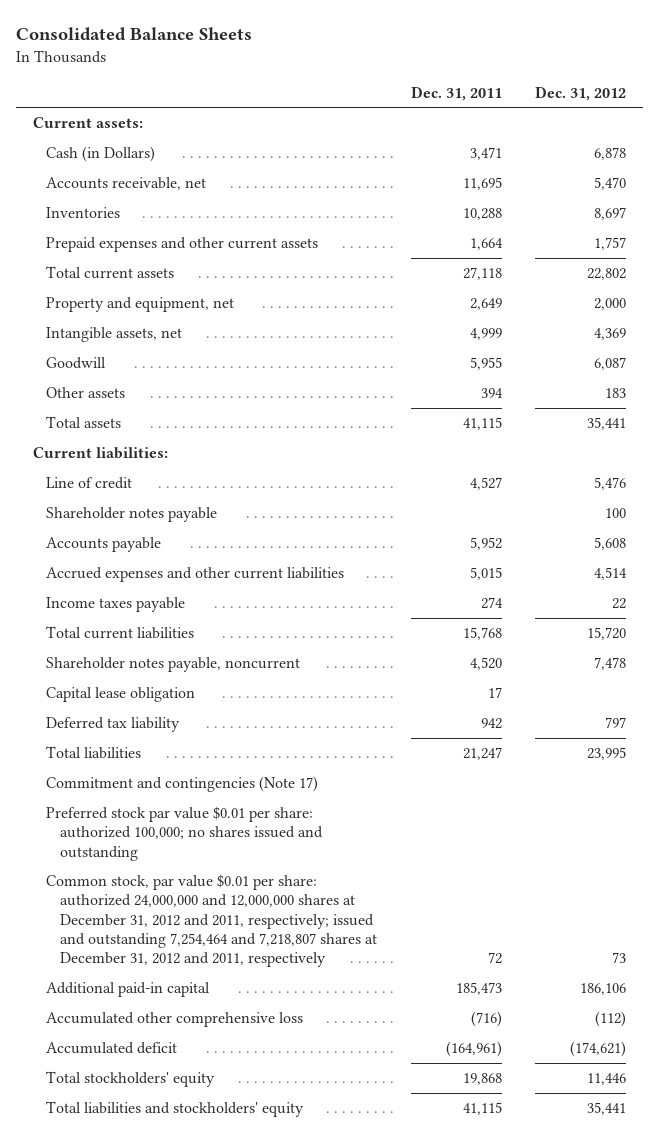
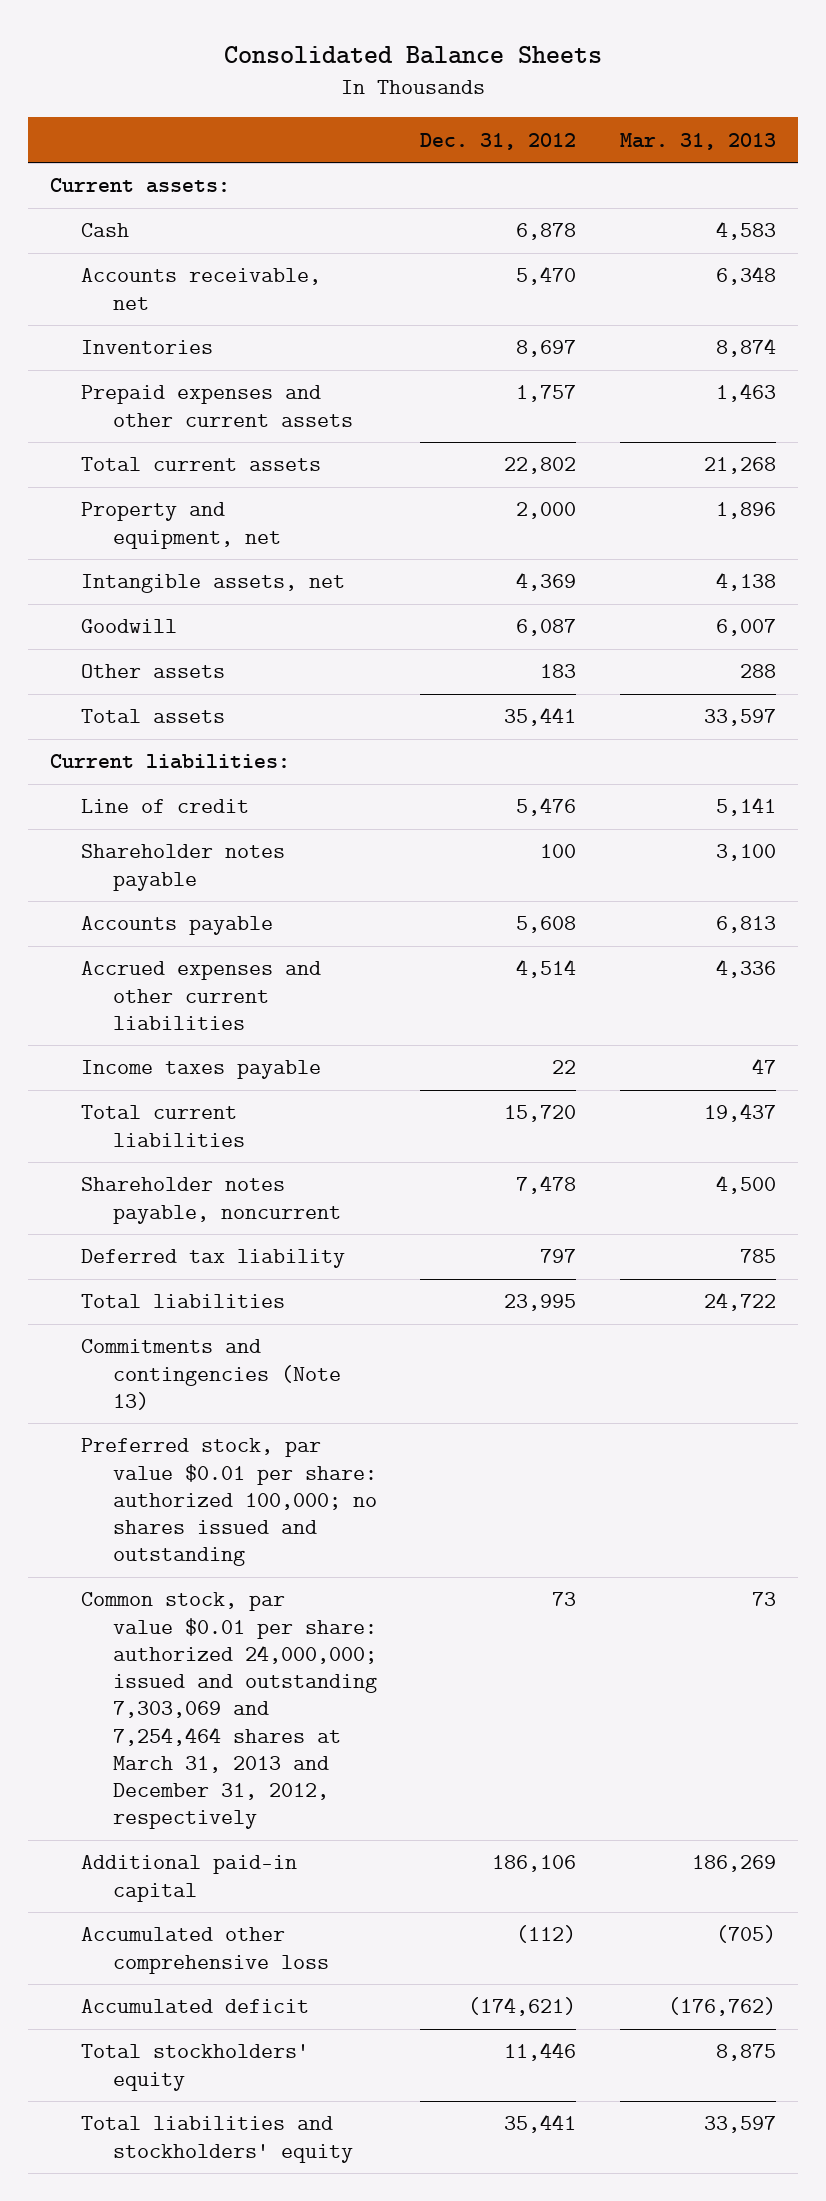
- | Dec. 31, 2011 | Dec. 31, 2012
+ | Dec. 31, 2012 | Mar. 31, 2013
- Cash (in Dollars) | 3,471 | 6,878
+ Cash | 6,878 | 4,583
- Capital lease obligation | 17 |
- Commitment and contingencies (Note 17)
- Preferred stock par value $0.01 per share: authorized 100,000; no shares issued and outstanding
- Common stock, par value $0.01 per share: authorized 24,000,000 and 12,000,000 shares at December 31, 2012 and 2011, respectively; issued and outstanding 7,254,464 and 7,218,807 shares at December 31, 2012 and 2011, respectively | 72 | 73
+ Commitments and contingencies (Note 13)
+ Preferred stock, par value $0.01 per share: authorized 100,000; no shares issued and outstanding
+ Common stock, par value $0.01 per share: authorized 24,000,000; issued and outstanding 7,303,069 and 7,254,464 shares at March 31, 2013 and December 31, 2012, respectively | 73 | 73

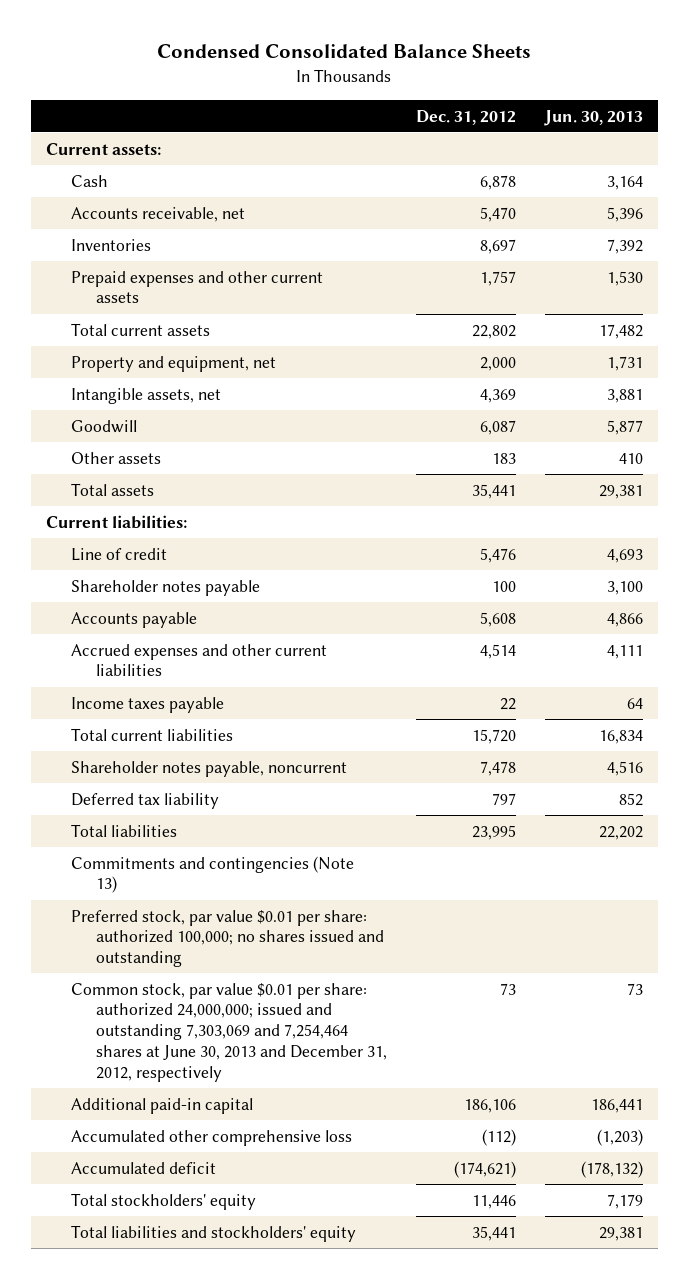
- Consolidated Balance Sheets
+ Condensed Consolidated Balance Sheets
- | Dec. 31, 2012 | Mar. 31, 2013
+ | Dec. 31, 2012 | Jun. 30, 2013
- Common stock, par value $0.01 per share: authorized 24,000,000; issued and outstanding 7,303,069 and 7,254,464 shares at March 31, 2013 and December 31, 2012, respectively | 73 | 73
+ Common stock, par value $0.01 per share: authorized 24,000,000; issued and outstanding 7,303,069 and 7,254,464 shares at June 30, 2013 and December 31, 2012, respectively | 73 | 73

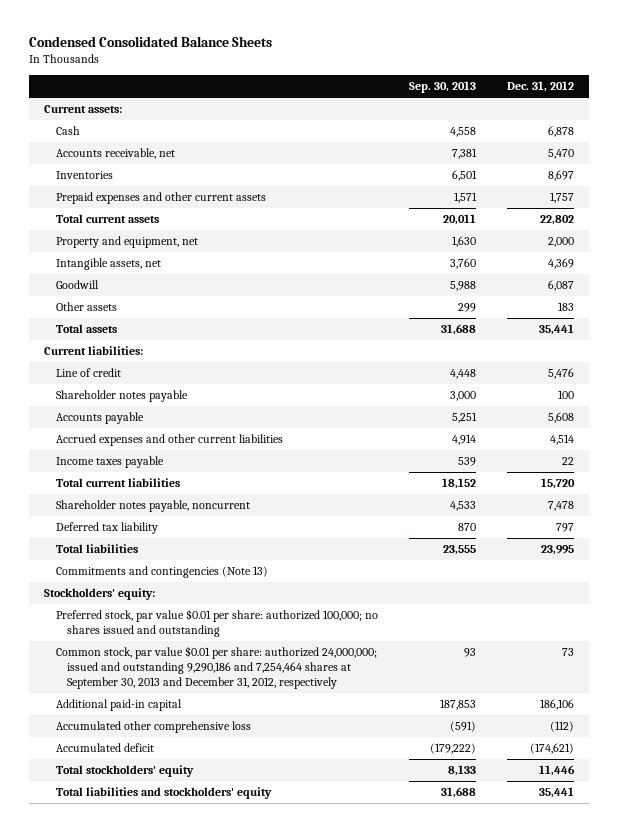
- | Dec. 31, 2012 | Jun. 30, 2013
+ | Sep. 30, 2013 | Dec. 31, 2012
+ Stockholders' equity:
- Common stock, par value $0.01 per share: authorized 24,000,000; issued and outstanding 7,303,069 and 7,254,464 shares at June 30, 2013 and December 31, 2012, respectively | 73 | 73
+ Common stock, par value $0.01 per share: authorized 24,000,000; issued and outstanding 9,290,186 and 7,254,464 shares at September 30, 2013 and December 31, 2012, respectively | 93 | 73

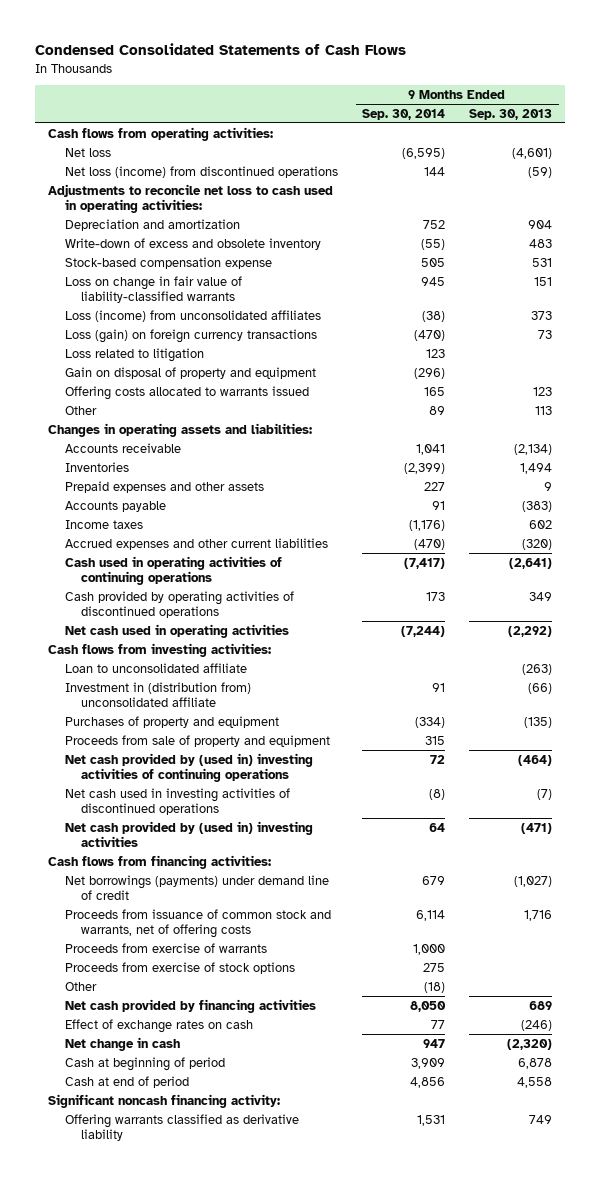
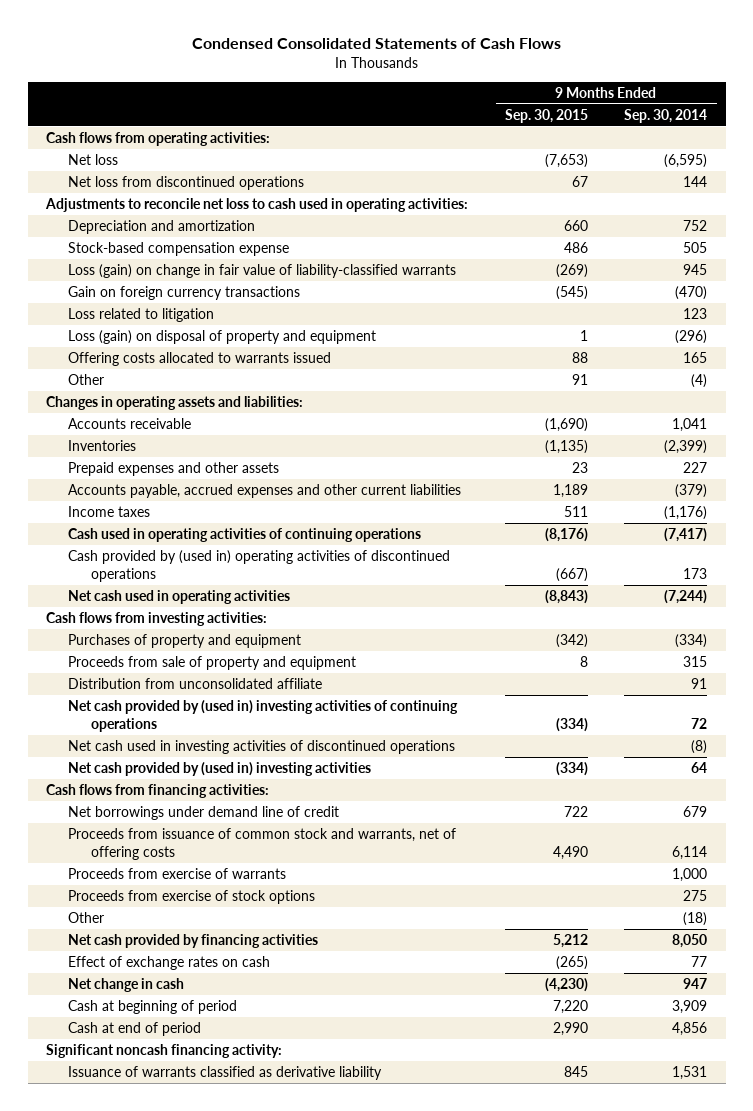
- | 9 Months Ended Sep. 30, 2014 | 9 Months Ended Sep. 30, 2013
+ | 9 Months Ended Sep. 30, 2015 | 9 Months Ended Sep. 30, 2014
- Net loss (income) from discontinued operations | 144 | (59)
+ Net loss from discontinued operations | 67 | 144
- Write-down of excess and obsolete inventory | (55) | 483
- Loss on change in fair value of liability-classified warrants | 945 | 151
- Loss (income) from unconsolidated affiliates | (38) | 373
- Loss (gain) on foreign currency transactions | (470) | 73
+ Loss (gain) on change in fair value of liability-classified warrants | (269) | 945
+ Gain on foreign currency transactions | (545) | (470)
- Gain on disposal of property and equipment | (296) |
+ Loss (gain) on disposal of property and equipment | 1 | (296)
- Other | 89 | 113
+ Other | 91 | (4)
- Accounts payable | 91 | (383)
+ Accounts payable, accrued expenses and other current liabilities | 1,189 | (379)
- Accrued expenses and other current liabilities | (470) | (320)
- Cash provided by operating activities of discontinued operations | 173 | 349
+ Cash provided by (used in) operating activities of discontinued operations | (667) | 173
- Loan to unconsolidated affiliate | | (263)
- Investment in (distribution from) unconsolidated affiliate | 91 | (66)
+ Distribution from unconsolidated affiliate | | 91
- Net borrowings (payments) under demand line of credit | 679 | (1,027)
+ Net borrowings under demand line of credit | 722 | 679
- Offering warrants classified as derivative liability | 1,531 | 749
+ Issuance of warrants classified as derivative liability | 845 | 1,531

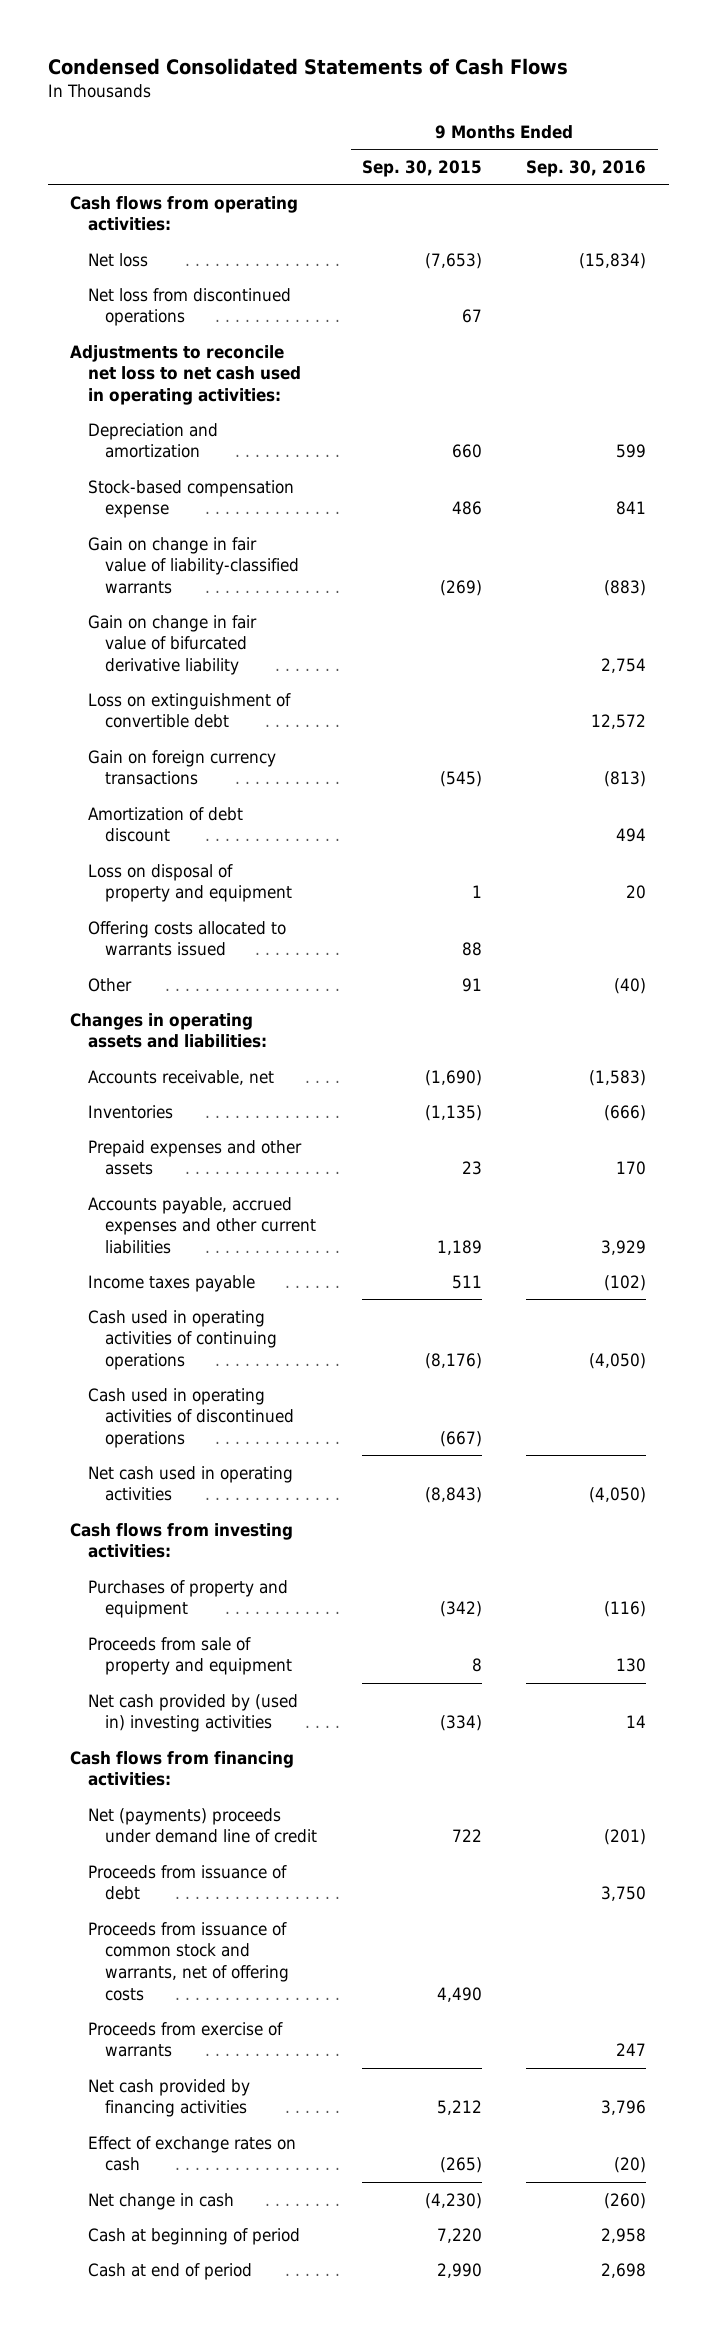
- | 9 Months Ended Sep. 30, 2015 | 9 Months Ended Sep. 30, 2014
+ | 9 Months Ended Sep. 30, 2015 | 9 Months Ended Sep. 30, 2016
- Adjustments to reconcile net loss to cash used in operating activities:
+ Adjustments to reconcile net loss to net cash used in operating activities:
- Loss (gain) on change in fair value of liability-classified warrants | (269) | 945
+ Gain on change in fair value of liability-classified warrants | (269) | (883)
+ Gain on change in fair value of bifurcated derivative liability | | 2,754
+ Loss on extinguishment of convertible debt | | 12,572
- Loss related to litigation | | 123
- Loss (gain) on disposal of property and equipment | 1 | (296)
+ Amortization of debt discount | | 494
+ Loss on disposal of property and equipment | 1 | 20
- Accounts receivable | (1,690) | 1,041
+ Accounts receivable, net | (1,690) | (1,583)
- Income taxes | 511 | (1,176)
+ Income taxes payable | 511 | (102)
- Cash provided by (used in) operating activities of discontinued operations | (667) | 173
+ Cash used in operating activities of discontinued operations | (667) |
- Distribution from unconsolidated affiliate | | 91
- Net cash provided by (used in) investing activities of continuing operations | (334) | 72
- Net cash used in investing activities of discontinued operations | | (8)
- Net borrowings under demand line of credit | 722 | 679
+ Net (payments) proceeds under demand line of credit | 722 | (201)
+ Proceeds from issuance of debt | | 3,750
- Proceeds from exercise of stock options | | 275
- Other | | (18)
- Significant noncash financing activity:
- Issuance of warrants classified as derivative liability | 845 | 1,531

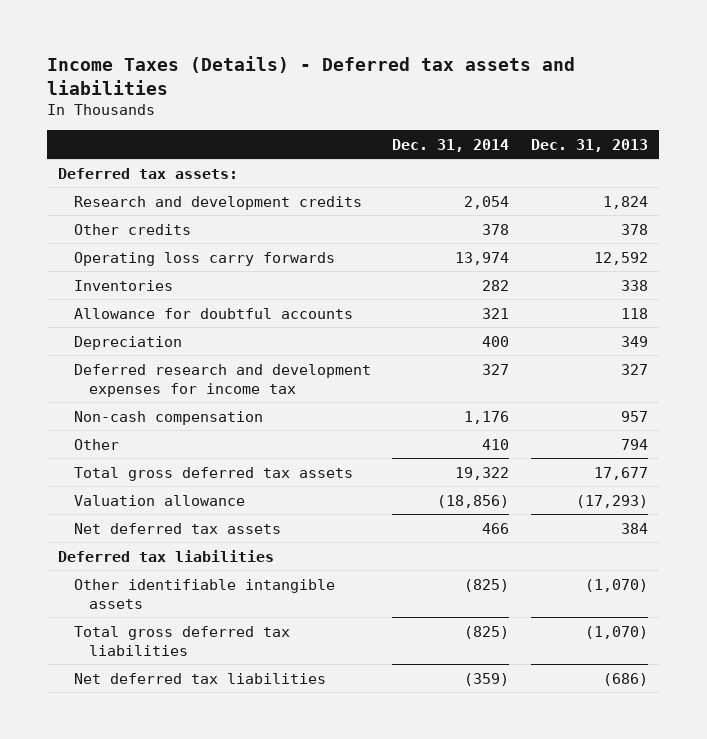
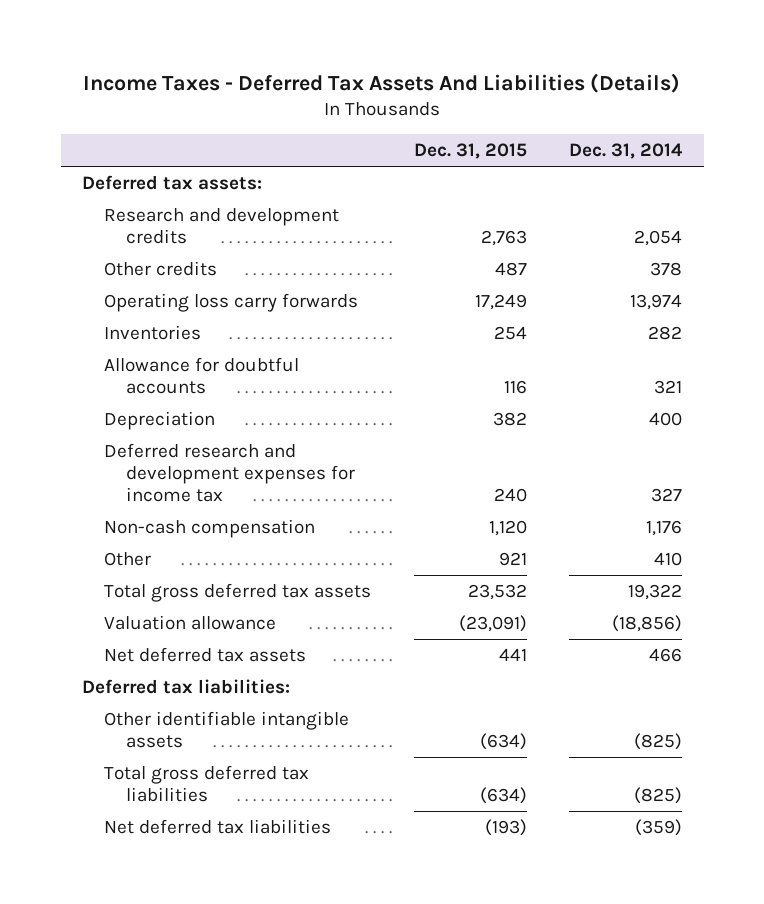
- Income Taxes (Details) - Deferred tax assets and liabilities
+ Income Taxes - Deferred Tax Assets And Liabilities (Details)
- | Dec. 31, 2014 | Dec. 31, 2013
+ | Dec. 31, 2015 | Dec. 31, 2014
- Deferred tax liabilities
+ Deferred tax liabilities:

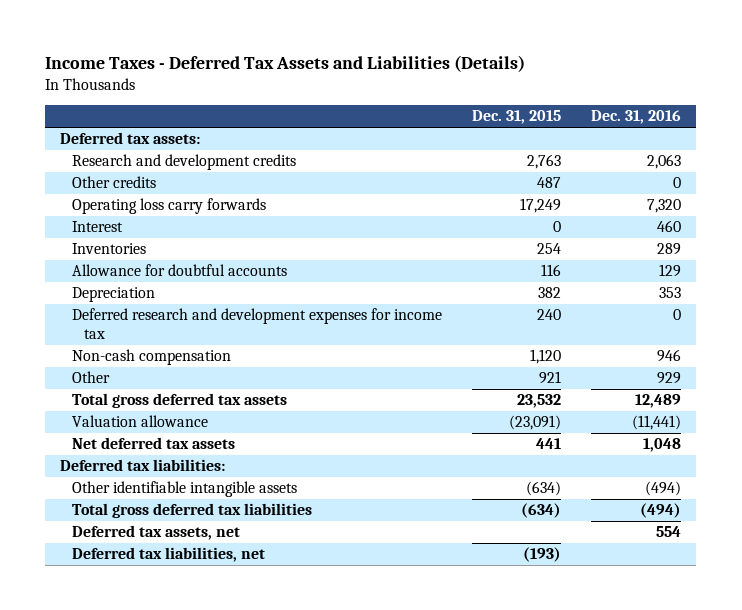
- Income Taxes - Deferred Tax Assets And Liabilities (Details)
+ Income Taxes - Deferred Tax Assets and Liabilities (Details)
- | Dec. 31, 2015 | Dec. 31, 2014
+ | Dec. 31, 2015 | Dec. 31, 2016
+ Interest | 0 | 460
- Net deferred tax liabilities | (193) | (359)
+ Deferred tax assets, net | | 554
+ Deferred tax liabilities, net | (193) |

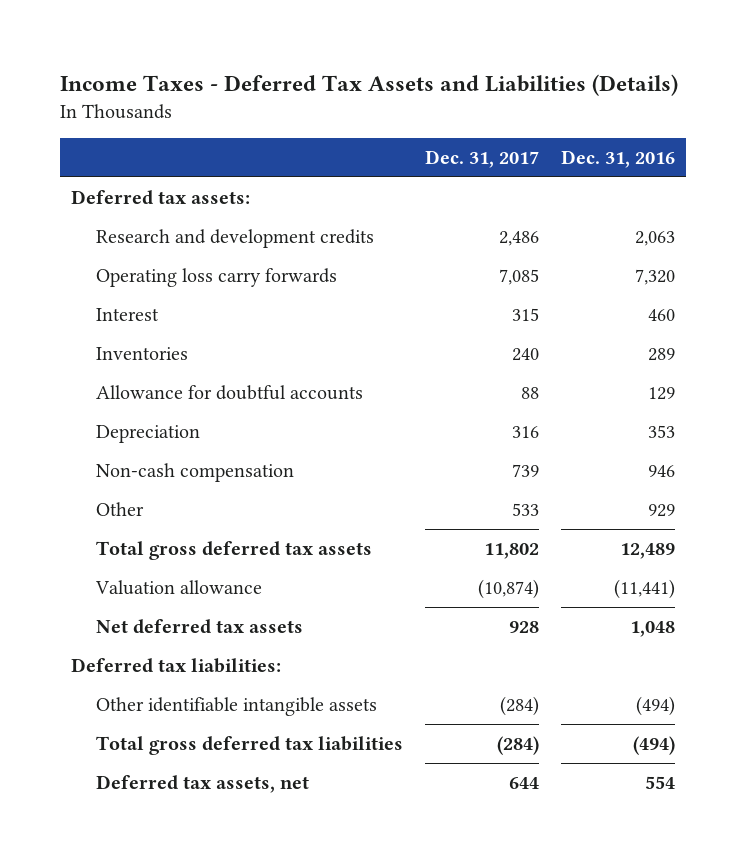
- | Dec. 31, 2015 | Dec. 31, 2016
+ | Dec. 31, 2017 | Dec. 31, 2016
- Other credits | 487 | 0
- Deferred research and development expenses for income tax | 240 | 0
- Deferred tax liabilities, net | (193) |

